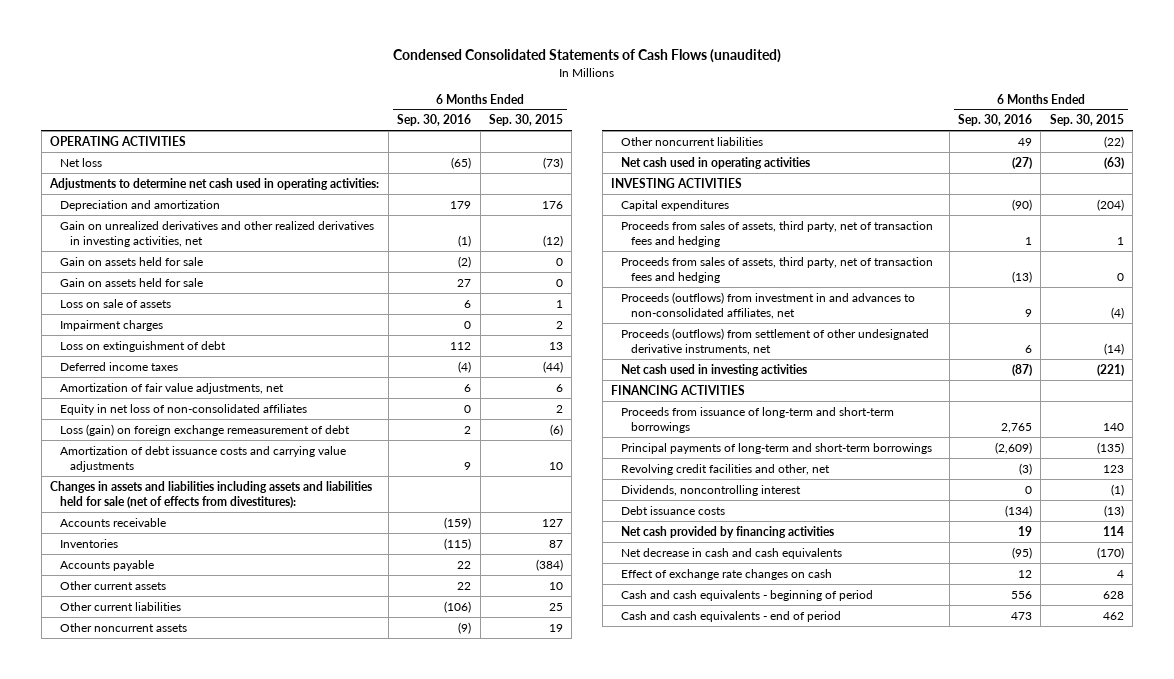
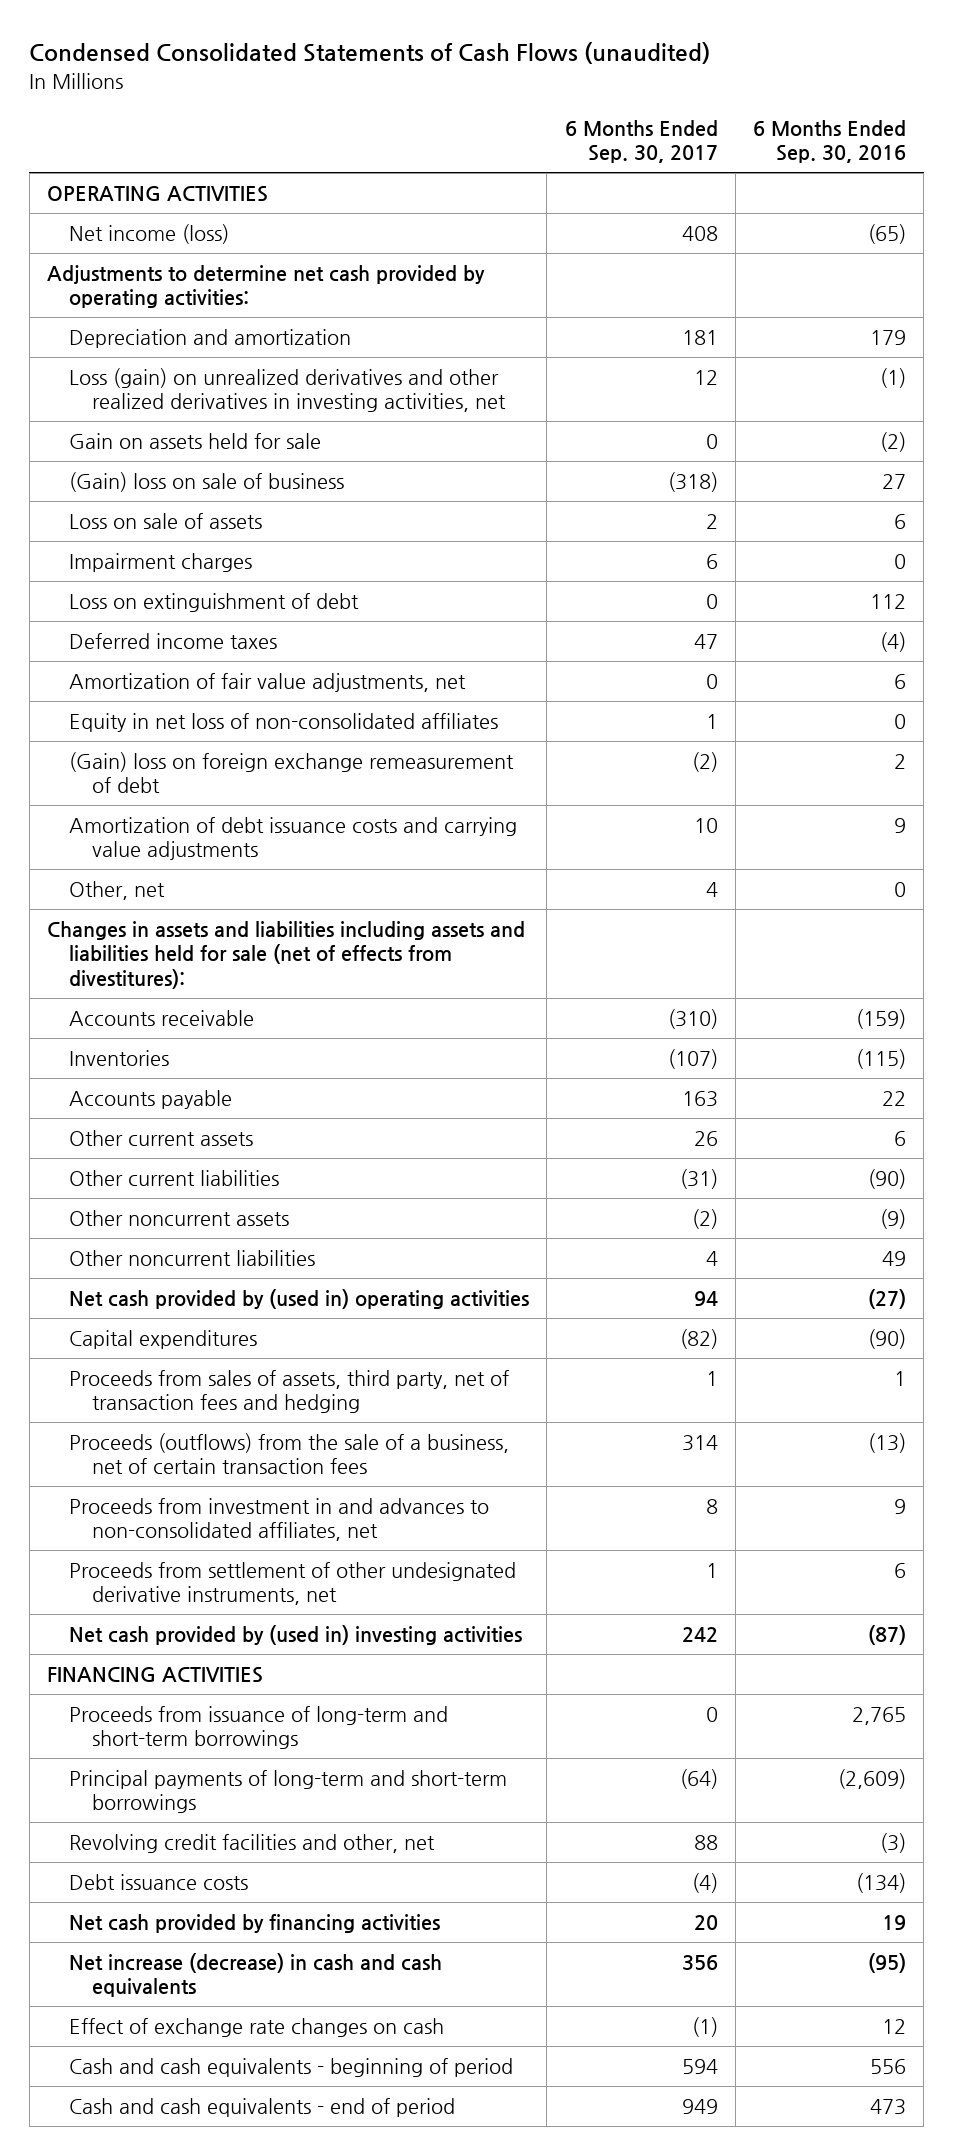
- | 6 Months Ended Sep. 30, 2016 | 6 Months Ended Sep. 30, 2015
+ | 6 Months Ended Sep. 30, 2017 | 6 Months Ended Sep. 30, 2016
- Net loss | (65) | (73)
- Adjustments to determine net cash used in operating activities:
+ Net income (loss) | 408 | (65)
+ Adjustments to determine net cash provided by operating activities:
- Gain on unrealized derivatives and other realized derivatives in investing activities, net | (1) | (12)
+ Loss (gain) on unrealized derivatives and other realized derivatives in investing activities, net | 12 | (1)
- Gain on assets held for sale | 27 | 0
+ (Gain) loss on sale of business | (318) | 27
- Loss (gain) on foreign exchange remeasurement of debt | 2 | (6)
+ (Gain) loss on foreign exchange remeasurement of debt | (2) | 2
+ Other, net | 4 | 0
- Other current assets | 22 | 10
- Other current liabilities | (106) | 25
+ Other current assets | 26 | 6
+ Other current liabilities | (31) | (90)
- Net cash used in operating activities | (27) | (63)
- INVESTING ACTIVITIES
+ Net cash provided by (used in) operating activities | 94 | (27)
- Proceeds from sales of assets, third party, net of transaction fees and hedging | (13) | 0
- Proceeds (outflows) from investment in and advances to non-consolidated affiliates, net | 9 | (4)
- Proceeds (outflows) from settlement of other undesignated derivative instruments, net | 6 | (14)
- Net cash used in investing activities | (87) | (221)
+ Proceeds (outflows) from the sale of a business, net of certain transaction fees | 314 | (13)
+ Proceeds from investment in and advances to non-consolidated affiliates, net | 8 | 9
+ Proceeds from settlement of other undesignated derivative instruments, net | 1 | 6
+ Net cash provided by (used in) investing activities | 242 | (87)
- Dividends, noncontrolling interest | 0 | (1)
- Net decrease in cash and cash equivalents | (95) | (170)
+ Net increase (decrease) in cash and cash equivalents | 356 | (95)

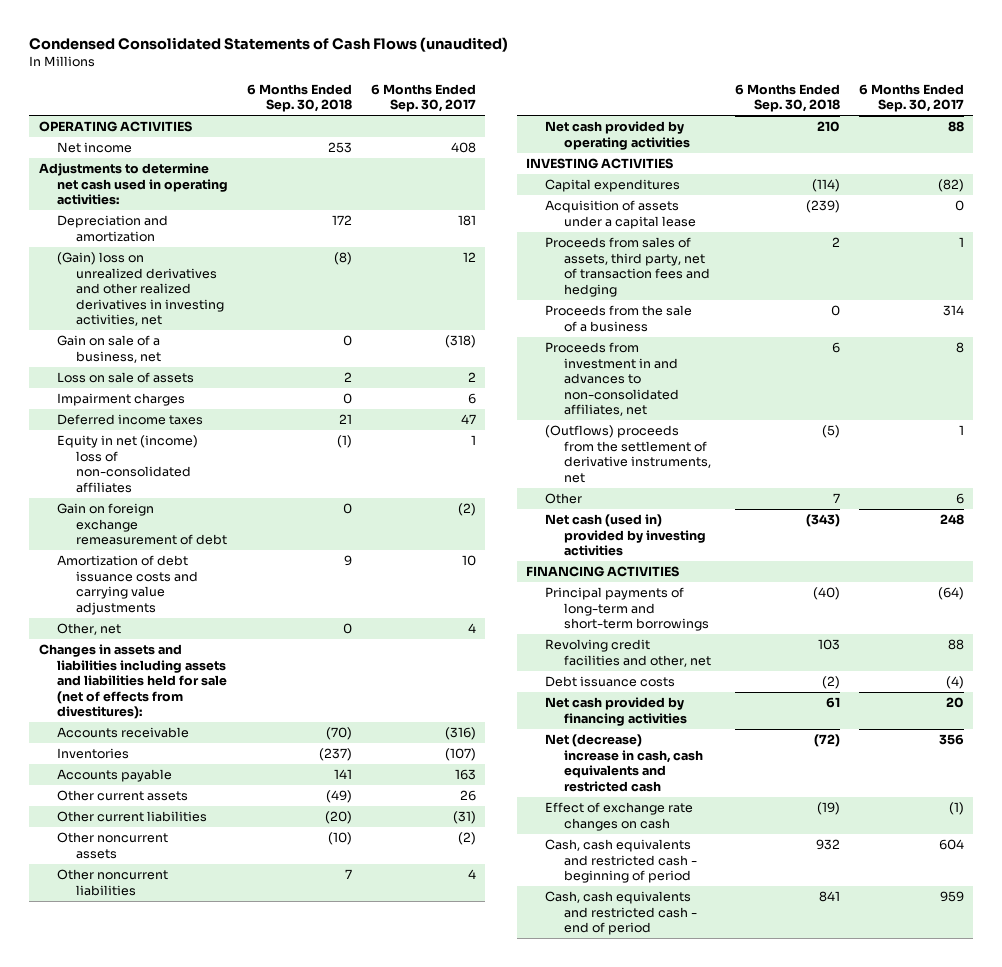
- | 6 Months Ended Sep. 30, 2017 | 6 Months Ended Sep. 30, 2016
+ | 6 Months Ended Sep. 30, 2018 | 6 Months Ended Sep. 30, 2017
- Net income (loss) | 408 | (65)
- Adjustments to determine net cash provided by operating activities:
+ Net income | 253 | 408
+ Adjustments to determine net cash used in operating activities:
- Loss (gain) on unrealized derivatives and other realized derivatives in investing activities, net | 12 | (1)
- Gain on assets held for sale | 0 | (2)
- (Gain) loss on sale of business | (318) | 27
+ (Gain) loss on unrealized derivatives and other realized derivatives in investing activities, net | (8) | 12
+ Gain on sale of a business, net | 0 | (318)
- Loss on extinguishment of debt | 0 | 112
- Amortization of fair value adjustments, net | 0 | 6
- Equity in net loss of non-consolidated affiliates | 1 | 0
- (Gain) loss on foreign exchange remeasurement of debt | (2) | 2
+ Equity in net (income) loss of non-consolidated affiliates | (1) | 1
+ Gain on foreign exchange remeasurement of debt | 0 | (2)
- Accounts receivable | (310) | (159)
+ Accounts receivable | (70) | (316)
- Net cash provided by (used in) operating activities | 94 | (27)
+ Net cash provided by operating activities | 210 | 88
+ INVESTING ACTIVITIES
+ Acquisition of assets under a capital lease | (239) | 0
- Proceeds (outflows) from the sale of a business, net of certain transaction fees | 314 | (13)
+ Proceeds from the sale of a business | 0 | 314
- Proceeds from settlement of other undesignated derivative instruments, net | 1 | 6
- Net cash provided by (used in) investing activities | 242 | (87)
+ (Outflows) proceeds from the settlement of derivative instruments, net | (5) | 1
+ Other | 7 | 6
+ Net cash (used in) provided by investing activities | (343) | 248
- Proceeds from issuance of long-term and short-term borrowings | 0 | 2,765
- Net increase (decrease) in cash and cash equivalents | 356 | (95)
+ Net (decrease) increase in cash, cash equivalents and restricted cash | (72) | 356
- Cash and cash equivalents - beginning of period | 594 | 556
- Cash and cash equivalents - end of period | 949 | 473
+ Cash, cash equivalents and restricted cash - beginning of period | 932 | 604
+ Cash, cash equivalents and restricted cash - end of period | 841 | 959

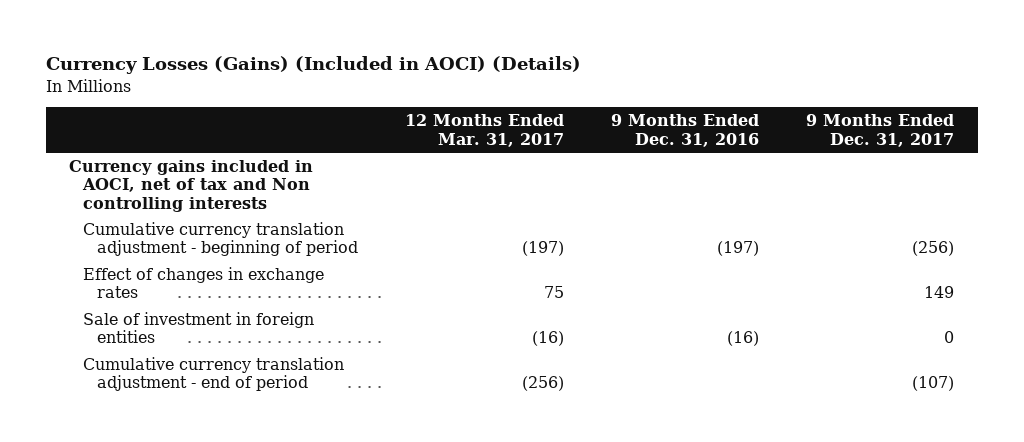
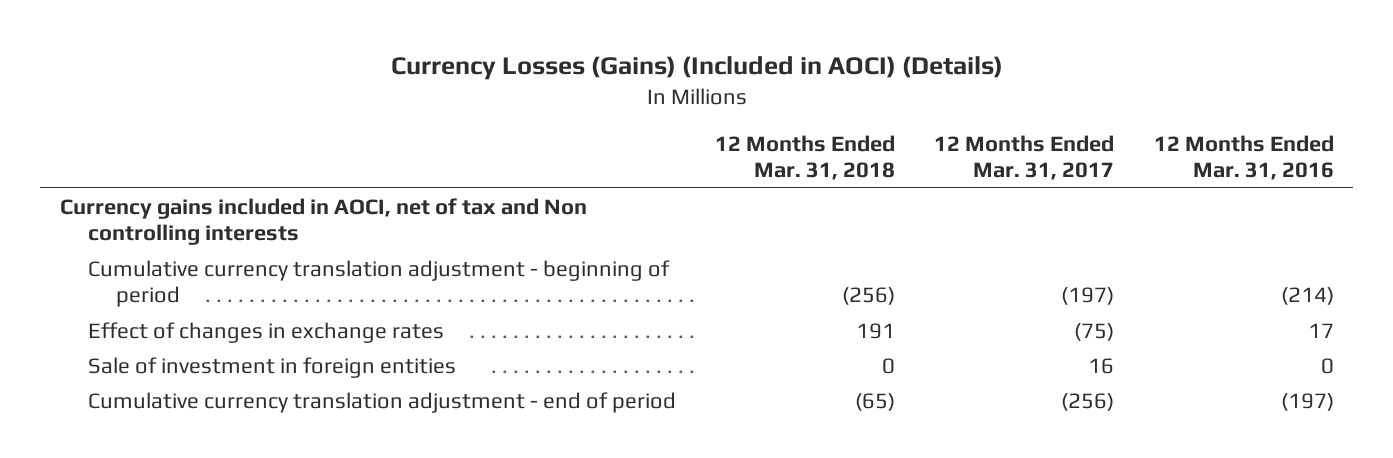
- | 12 Months Ended Mar. 31, 2017 | 9 Months Ended Dec. 31, 2016 | 9 Months Ended Dec. 31, 2017
+ | 12 Months Ended Mar. 31, 2018 | 12 Months Ended Mar. 31, 2017 | 12 Months Ended Mar. 31, 2016
- Effect of changes in exchange rates | 75 | | 149
- Sale of investment in foreign entities | (16) | (16) | 0
+ Effect of changes in exchange rates | 191 | (75) | 17
+ Sale of investment in foreign entities | 0 | 16 | 0

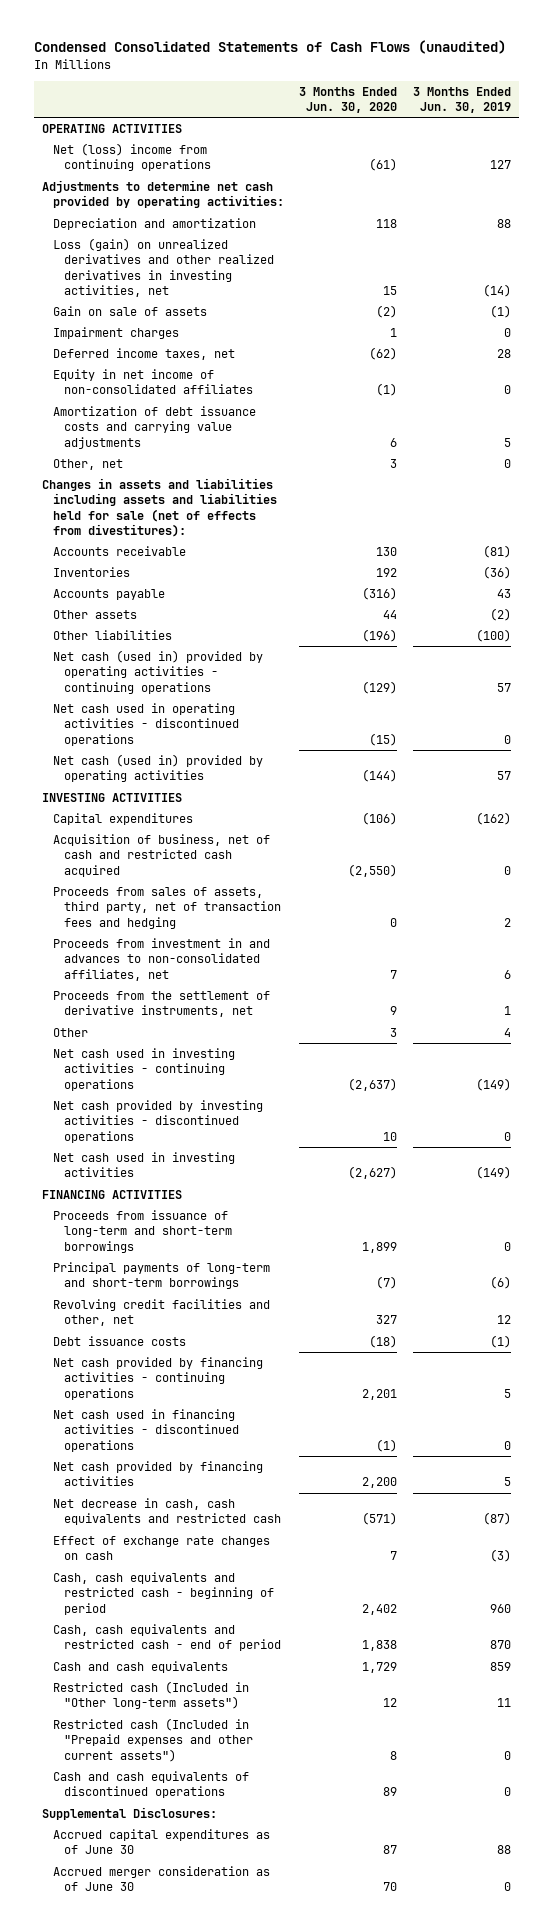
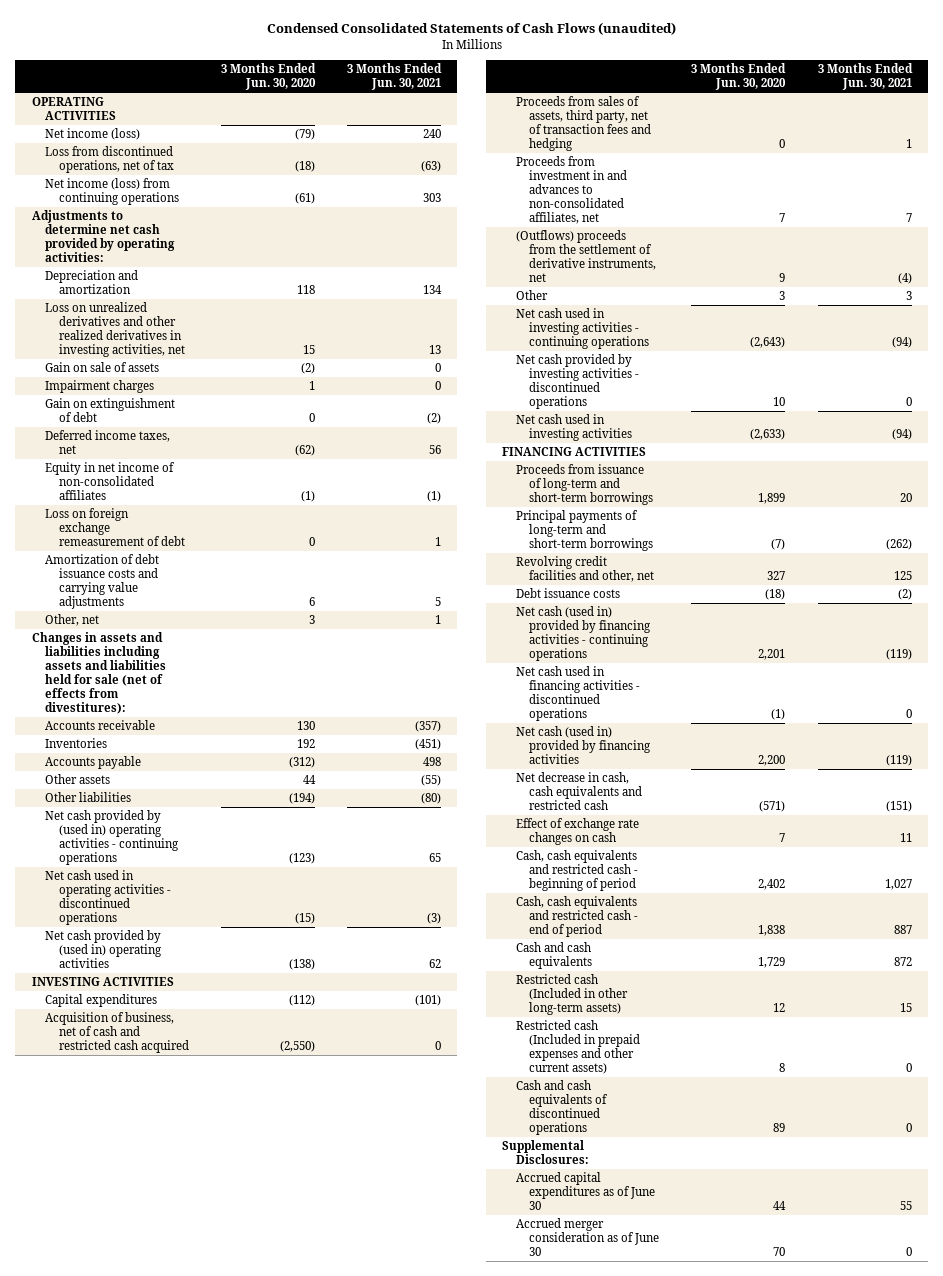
- | 3 Months Ended Jun. 30, 2020 | 3 Months Ended Jun. 30, 2019
+ | 3 Months Ended Jun. 30, 2020 | 3 Months Ended Jun. 30, 2021
- Net (loss) income from continuing operations | (61) | 127
+ Net income (loss) | (79) | 240
+ Loss from discontinued operations, net of tax | (18) | (63)
+ Net income (loss) from continuing operations | (61) | 303
- Loss (gain) on unrealized derivatives and other realized derivatives in investing activities, net | 15 | (14)
+ Loss on unrealized derivatives and other realized derivatives in investing activities, net | 15 | 13
+ Gain on extinguishment of debt | 0 | (2)
+ Loss on foreign exchange remeasurement of debt | 0 | 1
- Accounts payable | (316) | 43
+ Accounts payable | (312) | 498
- Other liabilities | (196) | (100)
- Net cash (used in) provided by operating activities - continuing operations | (129) | 57
+ Other liabilities | (194) | (80)
+ Net cash provided by (used in) operating activities - continuing operations | (123) | 65
- Net cash (used in) provided by operating activities | (144) | 57
+ Net cash provided by (used in) operating activities | (138) | 62
- Capital expenditures | (106) | (162)
+ Capital expenditures | (112) | (101)
- Proceeds from the settlement of derivative instruments, net | 9 | 1
+ (Outflows) proceeds from the settlement of derivative instruments, net | 9 | (4)
- Net cash used in investing activities - continuing operations | (2,637) | (149)
+ Net cash used in investing activities - continuing operations | (2,643) | (94)
- Net cash used in investing activities | (2,627) | (149)
+ Net cash used in investing activities | (2,633) | (94)
- Net cash provided by financing activities - continuing operations | 2,201 | 5
+ Net cash (used in) provided by financing activities - continuing operations | 2,201 | (119)
- Net cash provided by financing activities | 2,200 | 5
+ Net cash (used in) provided by financing activities | 2,200 | (119)
- Restricted cash (Included in "Other long-term assets") | 12 | 11
- Restricted cash (Included in "Prepaid expenses and other current assets") | 8 | 0
+ Restricted cash (Included in other long-term assets) | 12 | 15
+ Restricted cash (Included in prepaid expenses and other current assets) | 8 | 0
- Accrued capital expenditures as of June 30 | 87 | 88
+ Accrued capital expenditures as of June 30 | 44 | 55

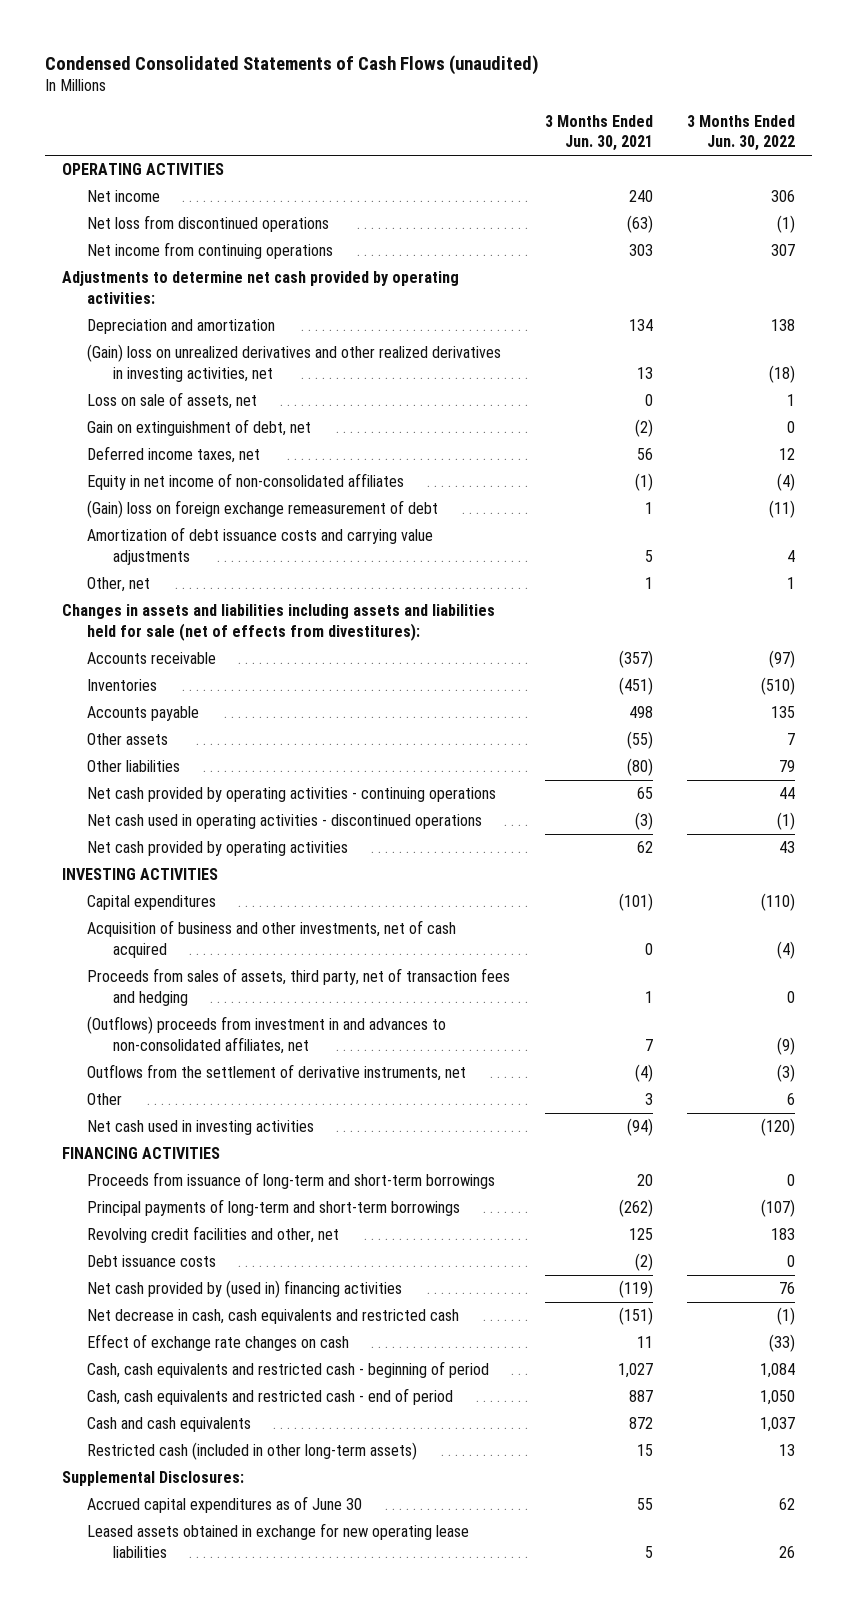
- | 3 Months Ended Jun. 30, 2020 | 3 Months Ended Jun. 30, 2021
+ | 3 Months Ended Jun. 30, 2021 | 3 Months Ended Jun. 30, 2022
- Net income (loss) | (79) | 240
- Loss from discontinued operations, net of tax | (18) | (63)
- Net income (loss) from continuing operations | (61) | 303
+ Net income | 240 | 306
+ Net loss from discontinued operations | (63) | (1)
+ Net income from continuing operations | 303 | 307
- Loss on unrealized derivatives and other realized derivatives in investing activities, net | 15 | 13
- Gain on sale of assets | (2) | 0
- Impairment charges | 1 | 0
- Gain on extinguishment of debt | 0 | (2)
+ (Gain) loss on unrealized derivatives and other realized derivatives in investing activities, net | 13 | (18)
+ Loss on sale of assets, net | 0 | 1
+ Gain on extinguishment of debt, net | (2) | 0
- Loss on foreign exchange remeasurement of debt | 0 | 1
+ (Gain) loss on foreign exchange remeasurement of debt | 1 | (11)
- Net cash provided by (used in) operating activities - continuing operations | (123) | 65
+ Net cash provided by operating activities - continuing operations | 65 | 44
- Net cash provided by (used in) operating activities | (138) | 62
+ Net cash provided by operating activities | 62 | 43
- Acquisition of business, net of cash and restricted cash acquired | (2,550) | 0
+ Acquisition of business and other investments, net of cash acquired | 0 | (4)
- Proceeds from investment in and advances to non-consolidated affiliates, net | 7 | 7
- (Outflows) proceeds from the settlement of derivative instruments, net | 9 | (4)
+ (Outflows) proceeds from investment in and advances to non-consolidated affiliates, net | 7 | (9)
+ Outflows from the settlement of derivative instruments, net | (4) | (3)
- Net cash used in investing activities - continuing operations | (2,643) | (94)
- Net cash provided by investing activities - discontinued operations | 10 | 0
- Net cash (used in) provided by financing activities - continuing operations | 2,201 | (119)
- Net cash used in financing activities - discontinued operations | (1) | 0
- Net cash (used in) provided by financing activities | 2,200 | (119)
+ Net cash provided by (used in) financing activities | (119) | 76
- Restricted cash (Included in other long-term assets) | 12 | 15
- Restricted cash (Included in prepaid expenses and other current assets) | 8 | 0
- Cash and cash equivalents of discontinued operations | 89 | 0
+ Restricted cash (included in other long-term assets) | 15 | 13
- Accrued merger consideration as of June 30 | 70 | 0
+ Leased assets obtained in exchange for new operating lease liabilities | 5 | 26

